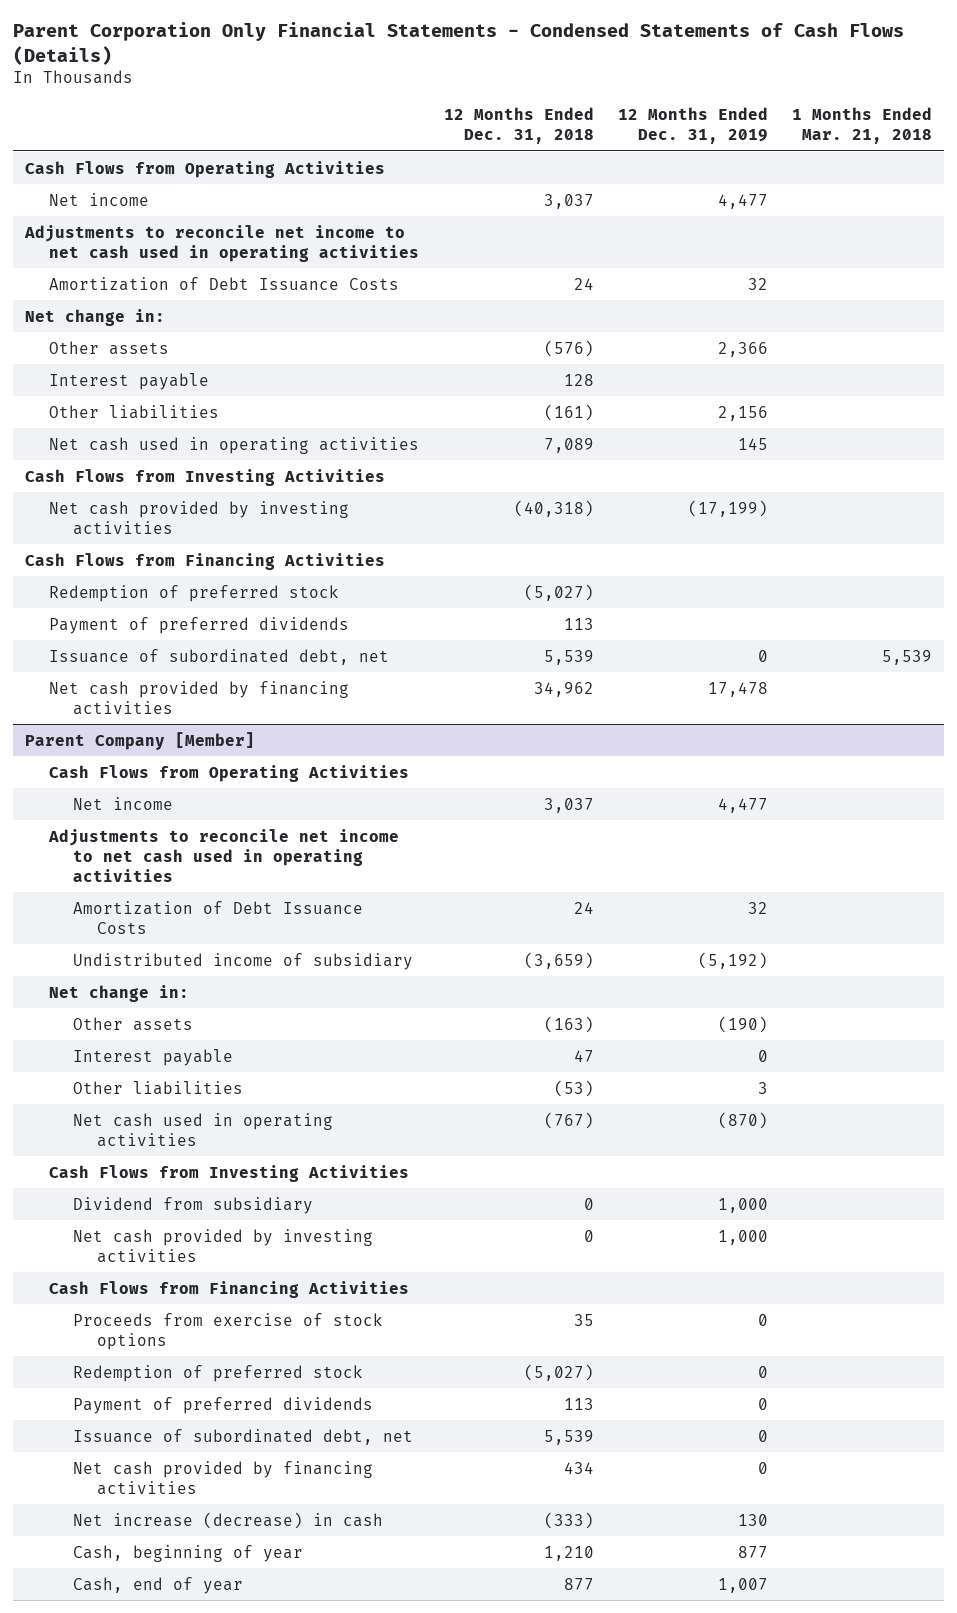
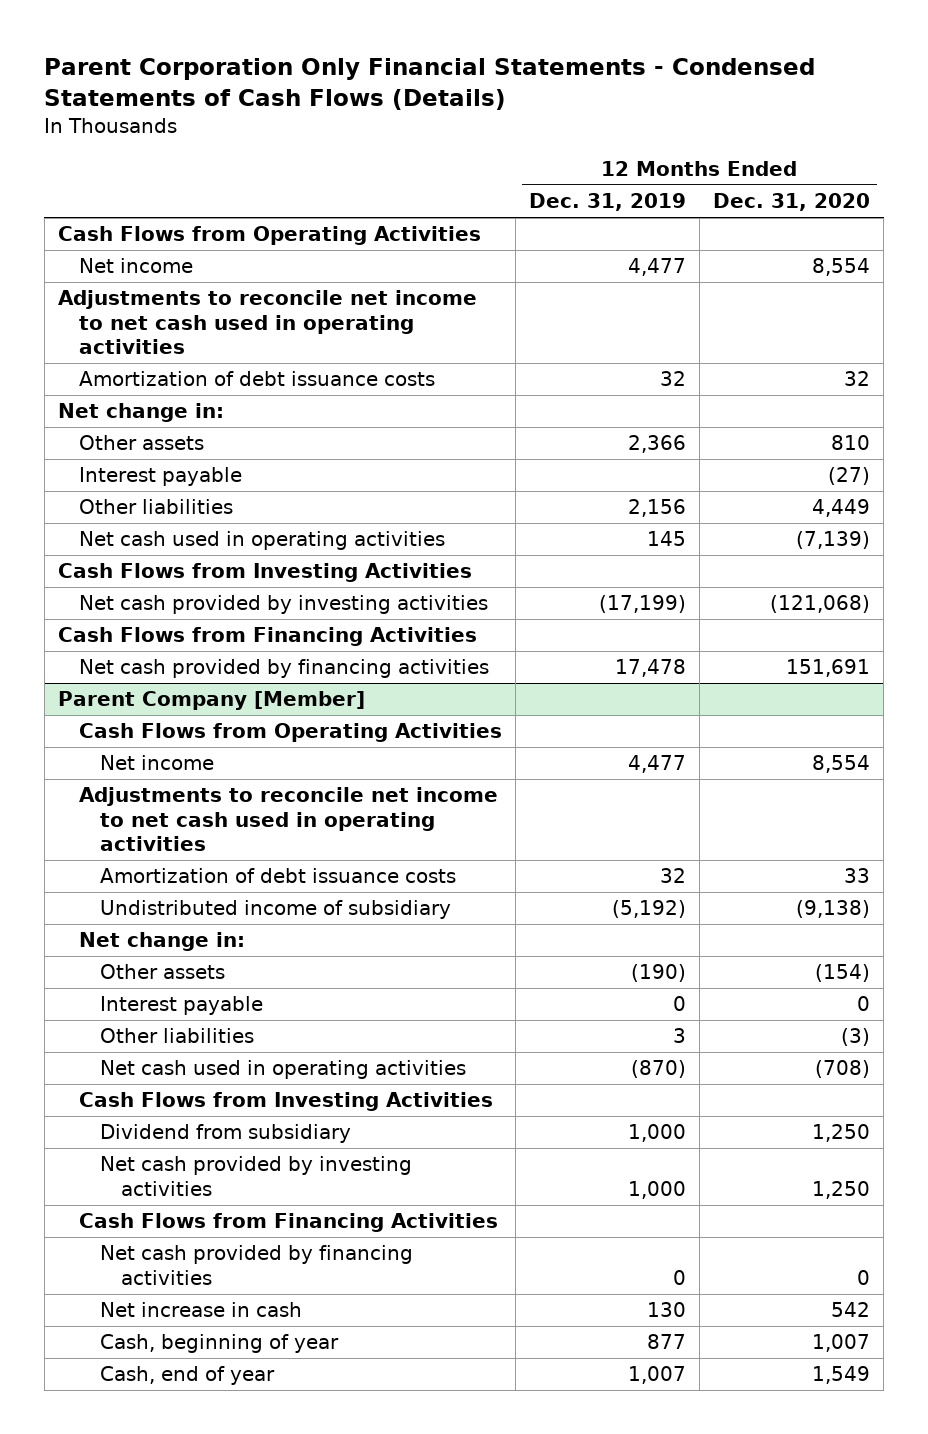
- | 12 Months Ended Dec. 31, 2018 | 12 Months Ended Dec. 31, 2019 | 1 Months Ended Mar. 21, 2018
+ | 12 Months Ended Dec. 31, 2019 | 12 Months Ended Dec. 31, 2020
- Amortization of Debt Issuance Costs | 24 | 32 |
+ Amortization of debt issuance costs | 32 | 32
- Redemption of preferred stock | (5,027) | |
- Payment of preferred dividends | 113 | |
- Issuance of subordinated debt, net | 5,539 | 0 | 5,539
@ Parent Company [Member]
- Amortization of Debt Issuance Costs | 24 | 32 |
+ Amortization of debt issuance costs | 32 | 33
- Proceeds from exercise of stock options | 35 | 0 |
- Redemption of preferred stock | (5,027) | 0 |
- Payment of preferred dividends | 113 | 0 |
- Issuance of subordinated debt, net | 5,539 | 0 |
- Net increase (decrease) in cash | (333) | 130 |
+ Net increase in cash | 130 | 542

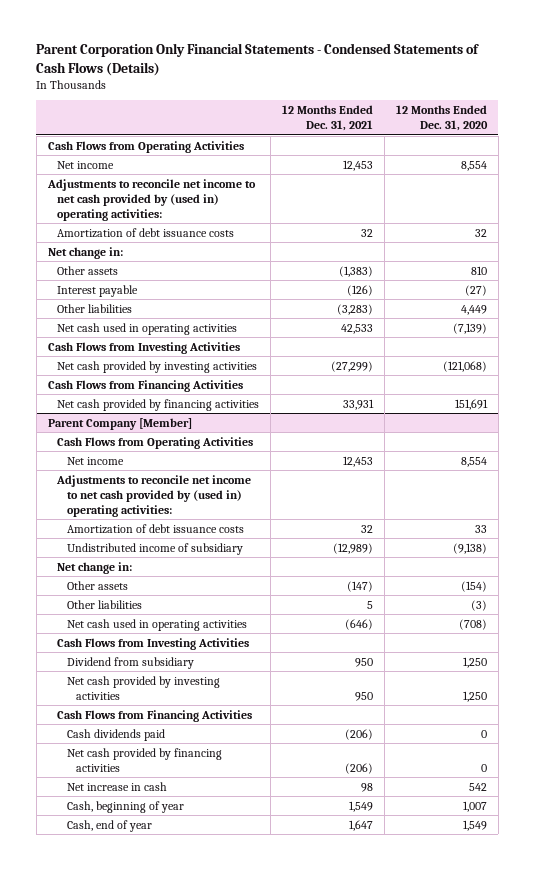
- | 12 Months Ended Dec. 31, 2019 | 12 Months Ended Dec. 31, 2020
+ | 12 Months Ended Dec. 31, 2021 | 12 Months Ended Dec. 31, 2020
- Adjustments to reconcile net income to net cash used in operating activities
+ Adjustments to reconcile net income to net cash provided by (used in) operating activities:
@ Parent Company [Member]
- Adjustments to reconcile net income to net cash used in operating activities
+ Adjustments to reconcile net income to net cash provided by (used in) operating activities:
- Interest payable | 0 | 0
+ Cash dividends paid | (206) | 0

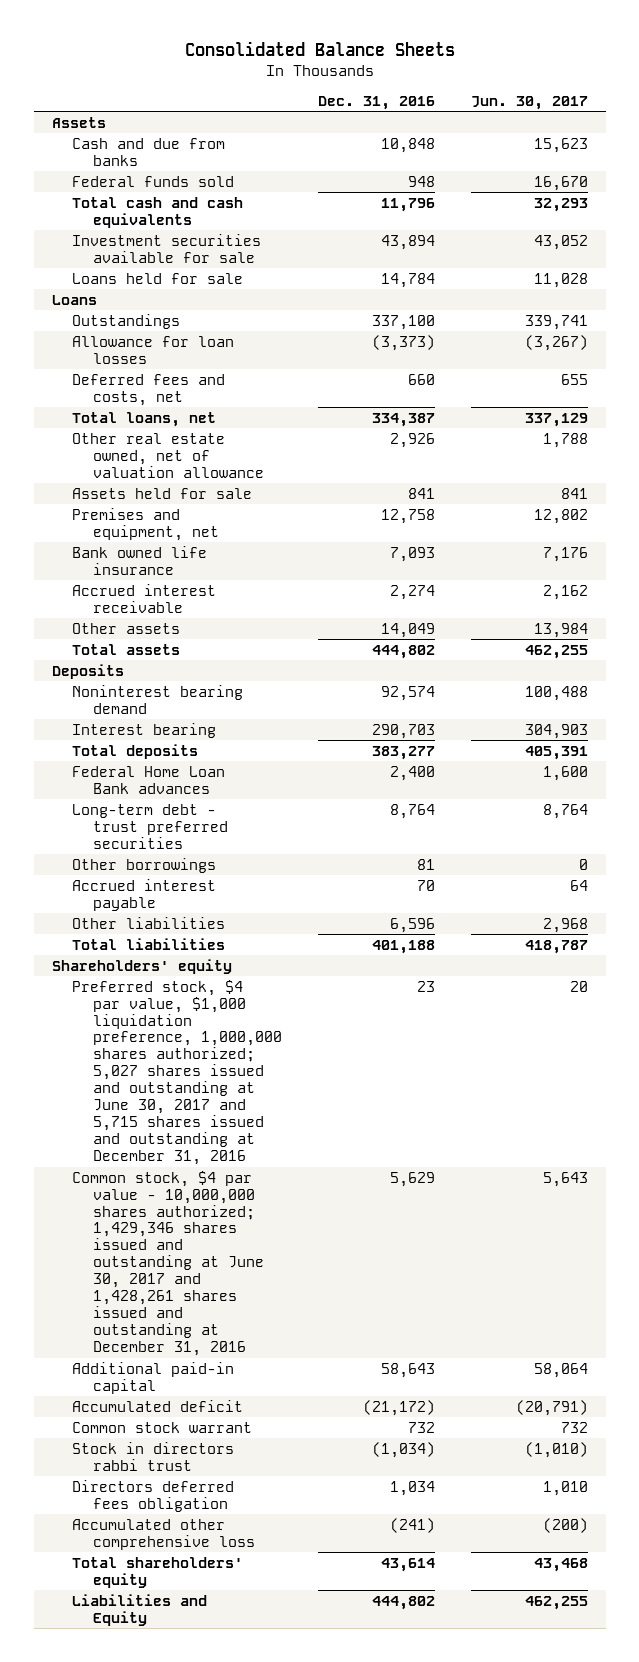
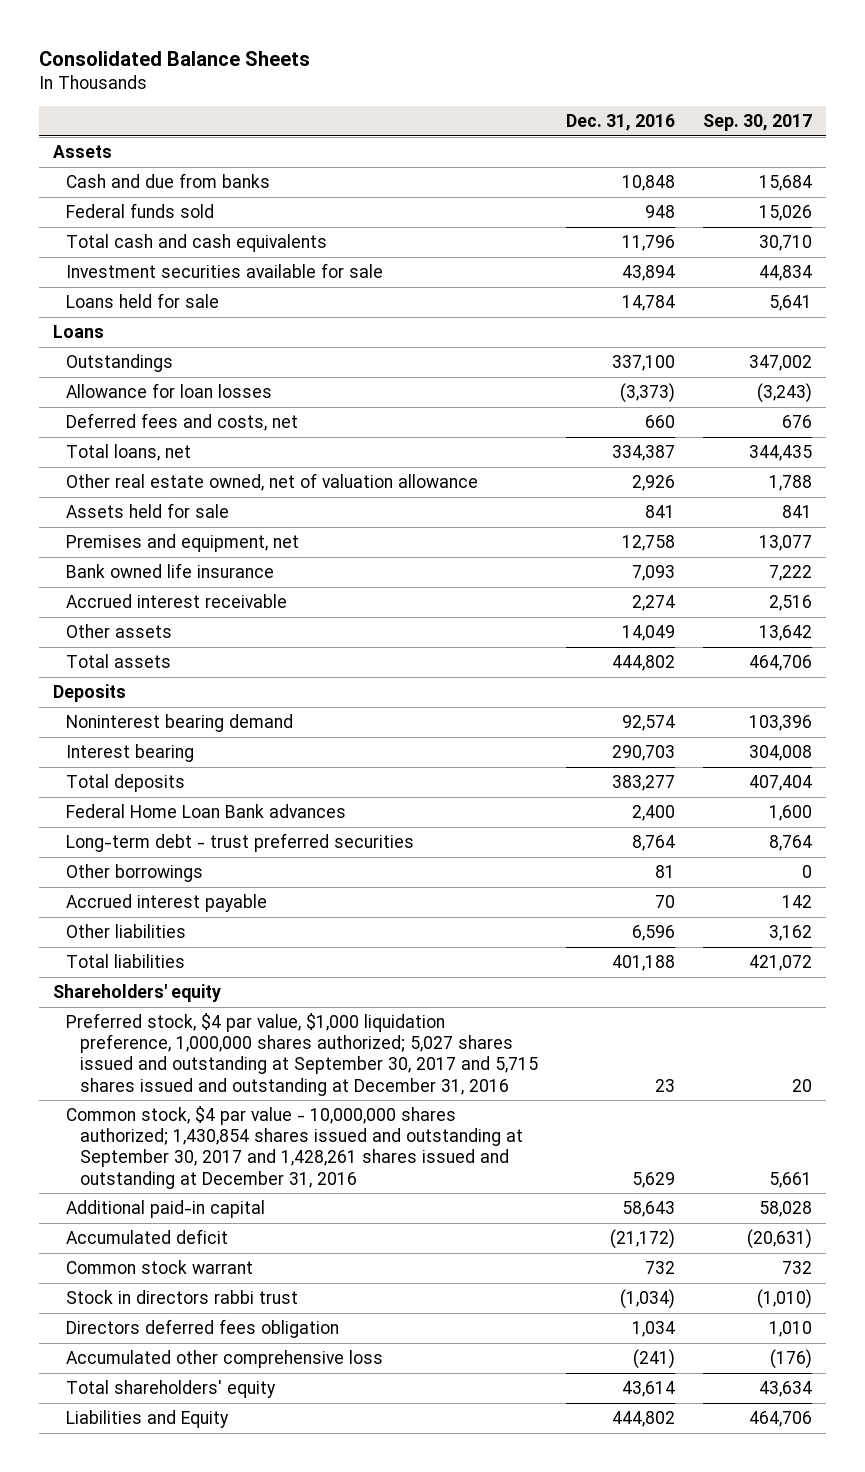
- | Dec. 31, 2016 | Jun. 30, 2017
+ | Dec. 31, 2016 | Sep. 30, 2017
- Preferred stock, $4 par value, $1,000 liquidation preference, 1,000,000 shares authorized; 5,027 shares issued and outstanding at June 30, 2017 and 5,715 shares issued and outstanding at December 31, 2016 | 23 | 20
- Common stock, $4 par value - 10,000,000 shares authorized; 1,429,346 shares issued and outstanding at June 30, 2017 and 1,428,261 shares issued and outstanding at December 31, 2016 | 5,629 | 5,643
+ Preferred stock, $4 par value, $1,000 liquidation preference, 1,000,000 shares authorized; 5,027 shares issued and outstanding at September 30, 2017 and 5,715 shares issued and outstanding at December 31, 2016 | 23 | 20
+ Common stock, $4 par value - 10,000,000 shares authorized; 1,430,854 shares issued and outstanding at September 30, 2017 and 1,428,261 shares issued and outstanding at December 31, 2016 | 5,629 | 5,661

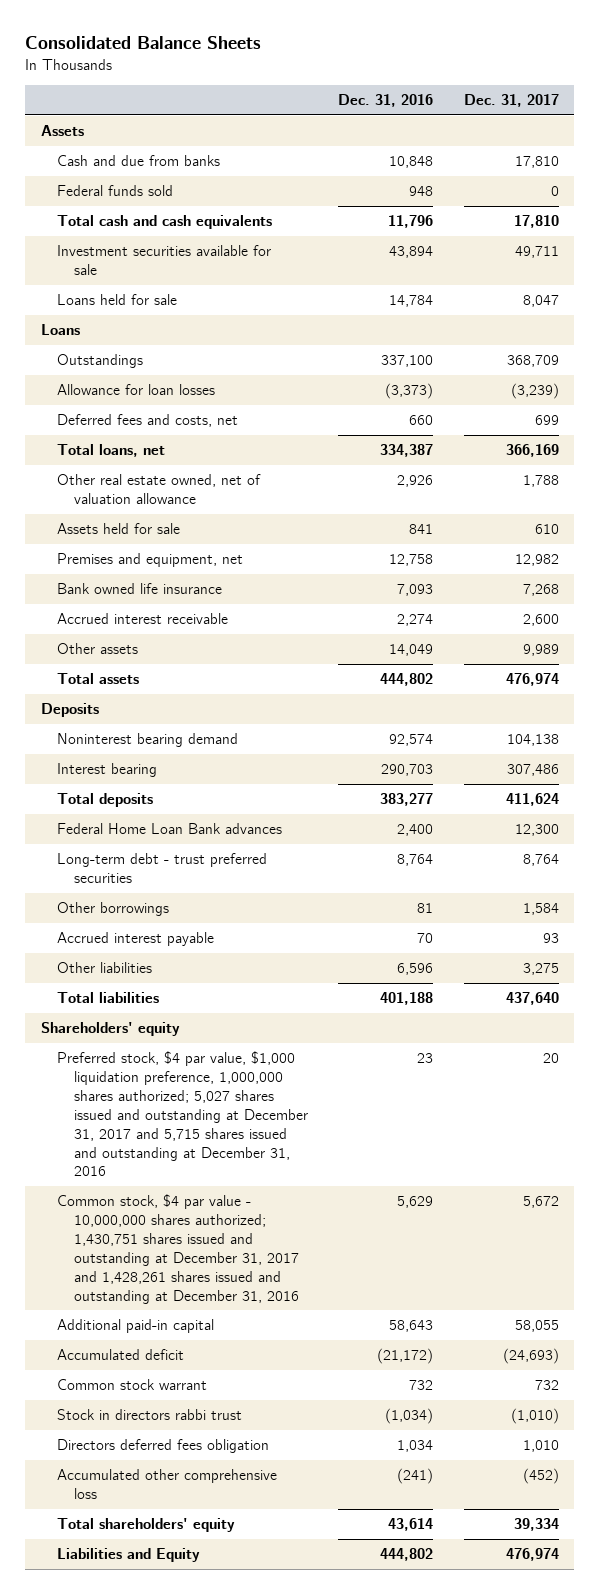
- | Dec. 31, 2016 | Sep. 30, 2017
+ | Dec. 31, 2016 | Dec. 31, 2017
- Preferred stock, $4 par value, $1,000 liquidation preference, 1,000,000 shares authorized; 5,027 shares issued and outstanding at September 30, 2017 and 5,715 shares issued and outstanding at December 31, 2016 | 23 | 20
- Common stock, $4 par value - 10,000,000 shares authorized; 1,430,854 shares issued and outstanding at September 30, 2017 and 1,428,261 shares issued and outstanding at December 31, 2016 | 5,629 | 5,661
+ Preferred stock, $4 par value, $1,000 liquidation preference, 1,000,000 shares authorized; 5,027 shares issued and outstanding at December 31, 2017 and 5,715 shares issued and outstanding at December 31, 2016 | 23 | 20
+ Common stock, $4 par value - 10,000,000 shares authorized; 1,430,751 shares issued and outstanding at December 31, 2017 and 1,428,261 shares issued and outstanding at December 31, 2016 | 5,629 | 5,672

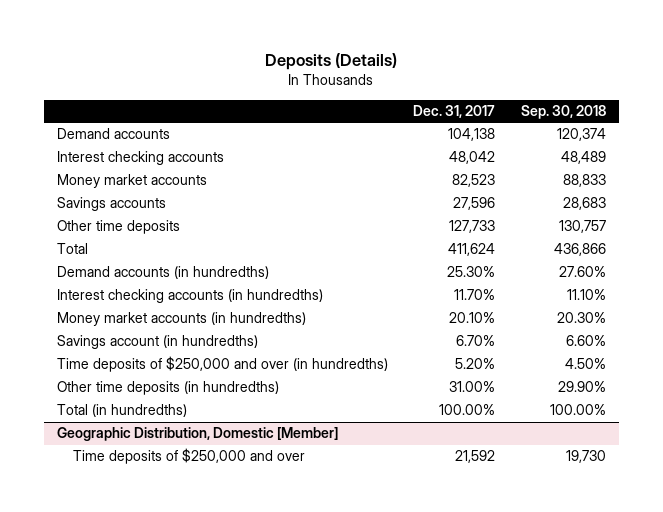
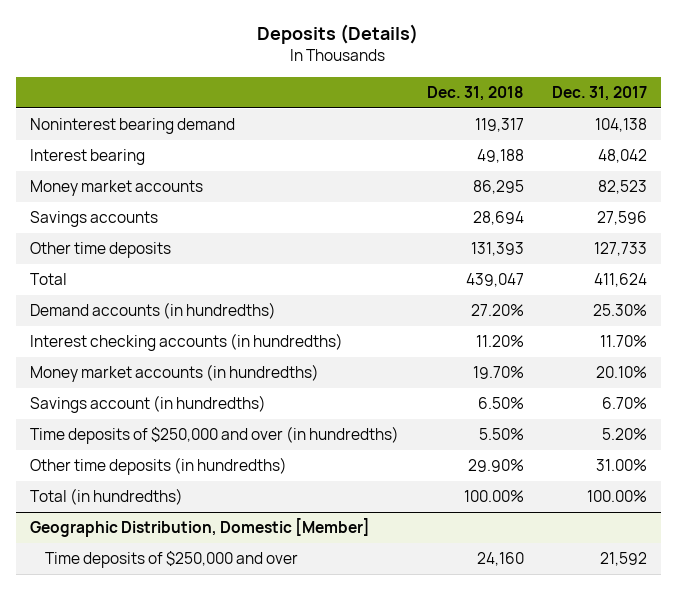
- | Dec. 31, 2017 | Sep. 30, 2018
+ | Dec. 31, 2018 | Dec. 31, 2017
- Demand accounts | 104,138 | 120,374
- Interest checking accounts | 48,042 | 48,489
+ Noninterest bearing demand | 119,317 | 104,138
+ Interest bearing | 49,188 | 48,042

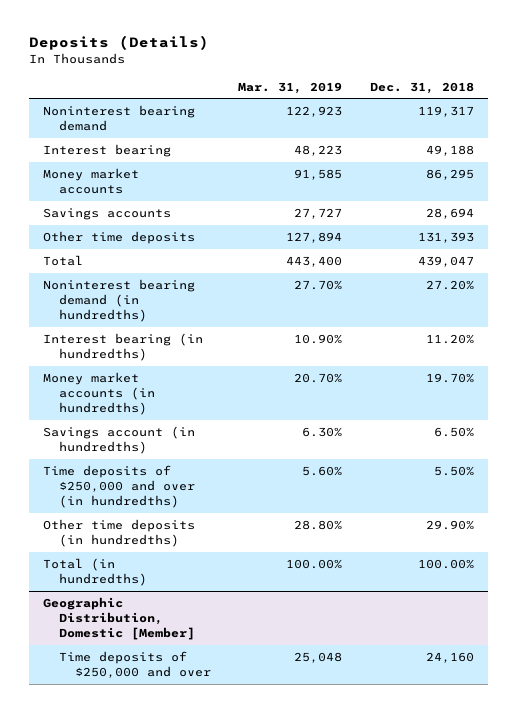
- | Dec. 31, 2018 | Dec. 31, 2017
+ | Mar. 31, 2019 | Dec. 31, 2018
- Demand accounts (in hundredths) | 27.20% | 25.30%
- Interest checking accounts (in hundredths) | 11.20% | 11.70%
+ Noninterest bearing demand (in hundredths) | 27.70% | 27.20%
+ Interest bearing (in hundredths) | 10.90% | 11.20%

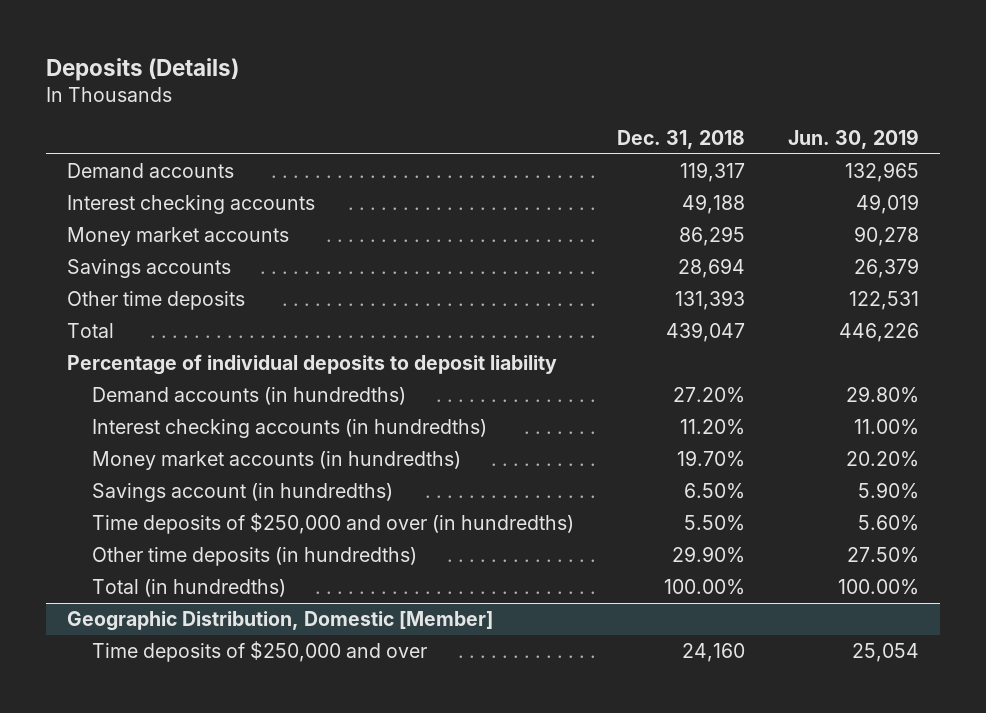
- | Mar. 31, 2019 | Dec. 31, 2018
+ | Dec. 31, 2018 | Jun. 30, 2019
- Noninterest bearing demand | 122,923 | 119,317
- Interest bearing | 48,223 | 49,188
+ Demand accounts | 119,317 | 132,965
+ Interest checking accounts | 49,188 | 49,019
- Noninterest bearing demand (in hundredths) | 27.70% | 27.20%
- Interest bearing (in hundredths) | 10.90% | 11.20%
+ Percentage of individual deposits to deposit liability
+ Demand accounts (in hundredths) | 27.20% | 29.80%
+ Interest checking accounts (in hundredths) | 11.20% | 11.00%

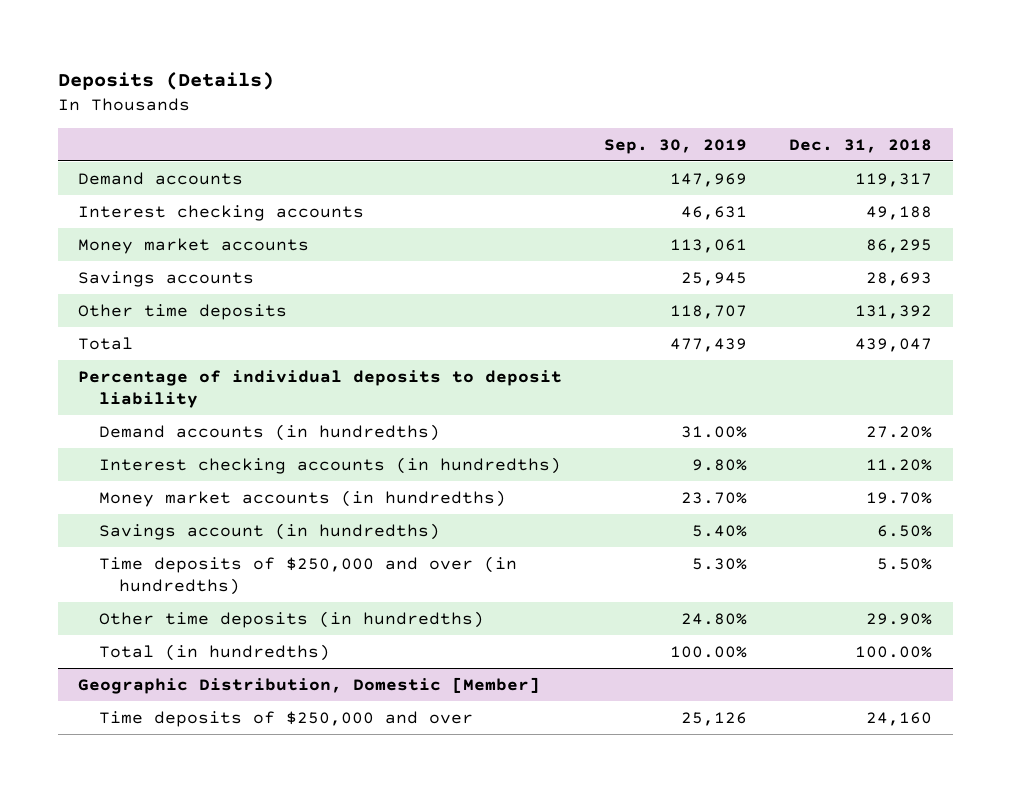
- | Dec. 31, 2018 | Jun. 30, 2019
+ | Sep. 30, 2019 | Dec. 31, 2018
- Savings accounts | 28,694 | 26,379
- Other time deposits | 131,393 | 122,531
+ Savings accounts | 25,945 | 28,693
+ Other time deposits | 118,707 | 131,392

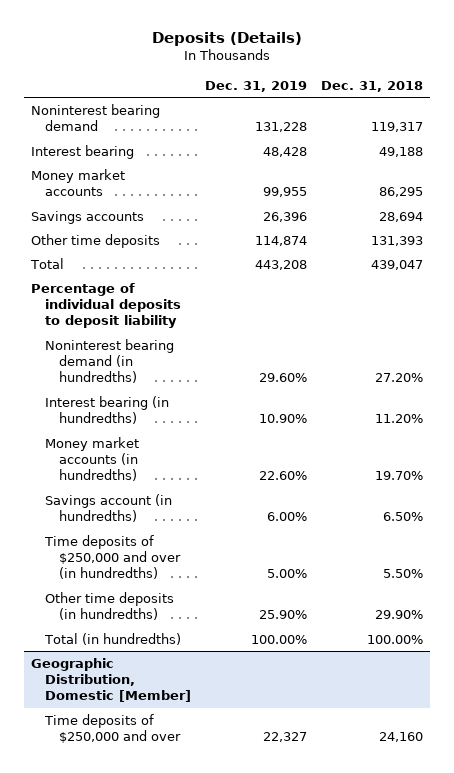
- | Sep. 30, 2019 | Dec. 31, 2018
+ | Dec. 31, 2019 | Dec. 31, 2018
- Demand accounts | 147,969 | 119,317
- Interest checking accounts | 46,631 | 49,188
+ Noninterest bearing demand | 131,228 | 119,317
+ Interest bearing | 48,428 | 49,188
- Savings accounts | 25,945 | 28,693
- Other time deposits | 118,707 | 131,392
+ Savings accounts | 26,396 | 28,694
+ Other time deposits | 114,874 | 131,393
- Demand accounts (in hundredths) | 31.00% | 27.20%
- Interest checking accounts (in hundredths) | 9.80% | 11.20%
+ Noninterest bearing demand (in hundredths) | 29.60% | 27.20%
+ Interest bearing (in hundredths) | 10.90% | 11.20%

